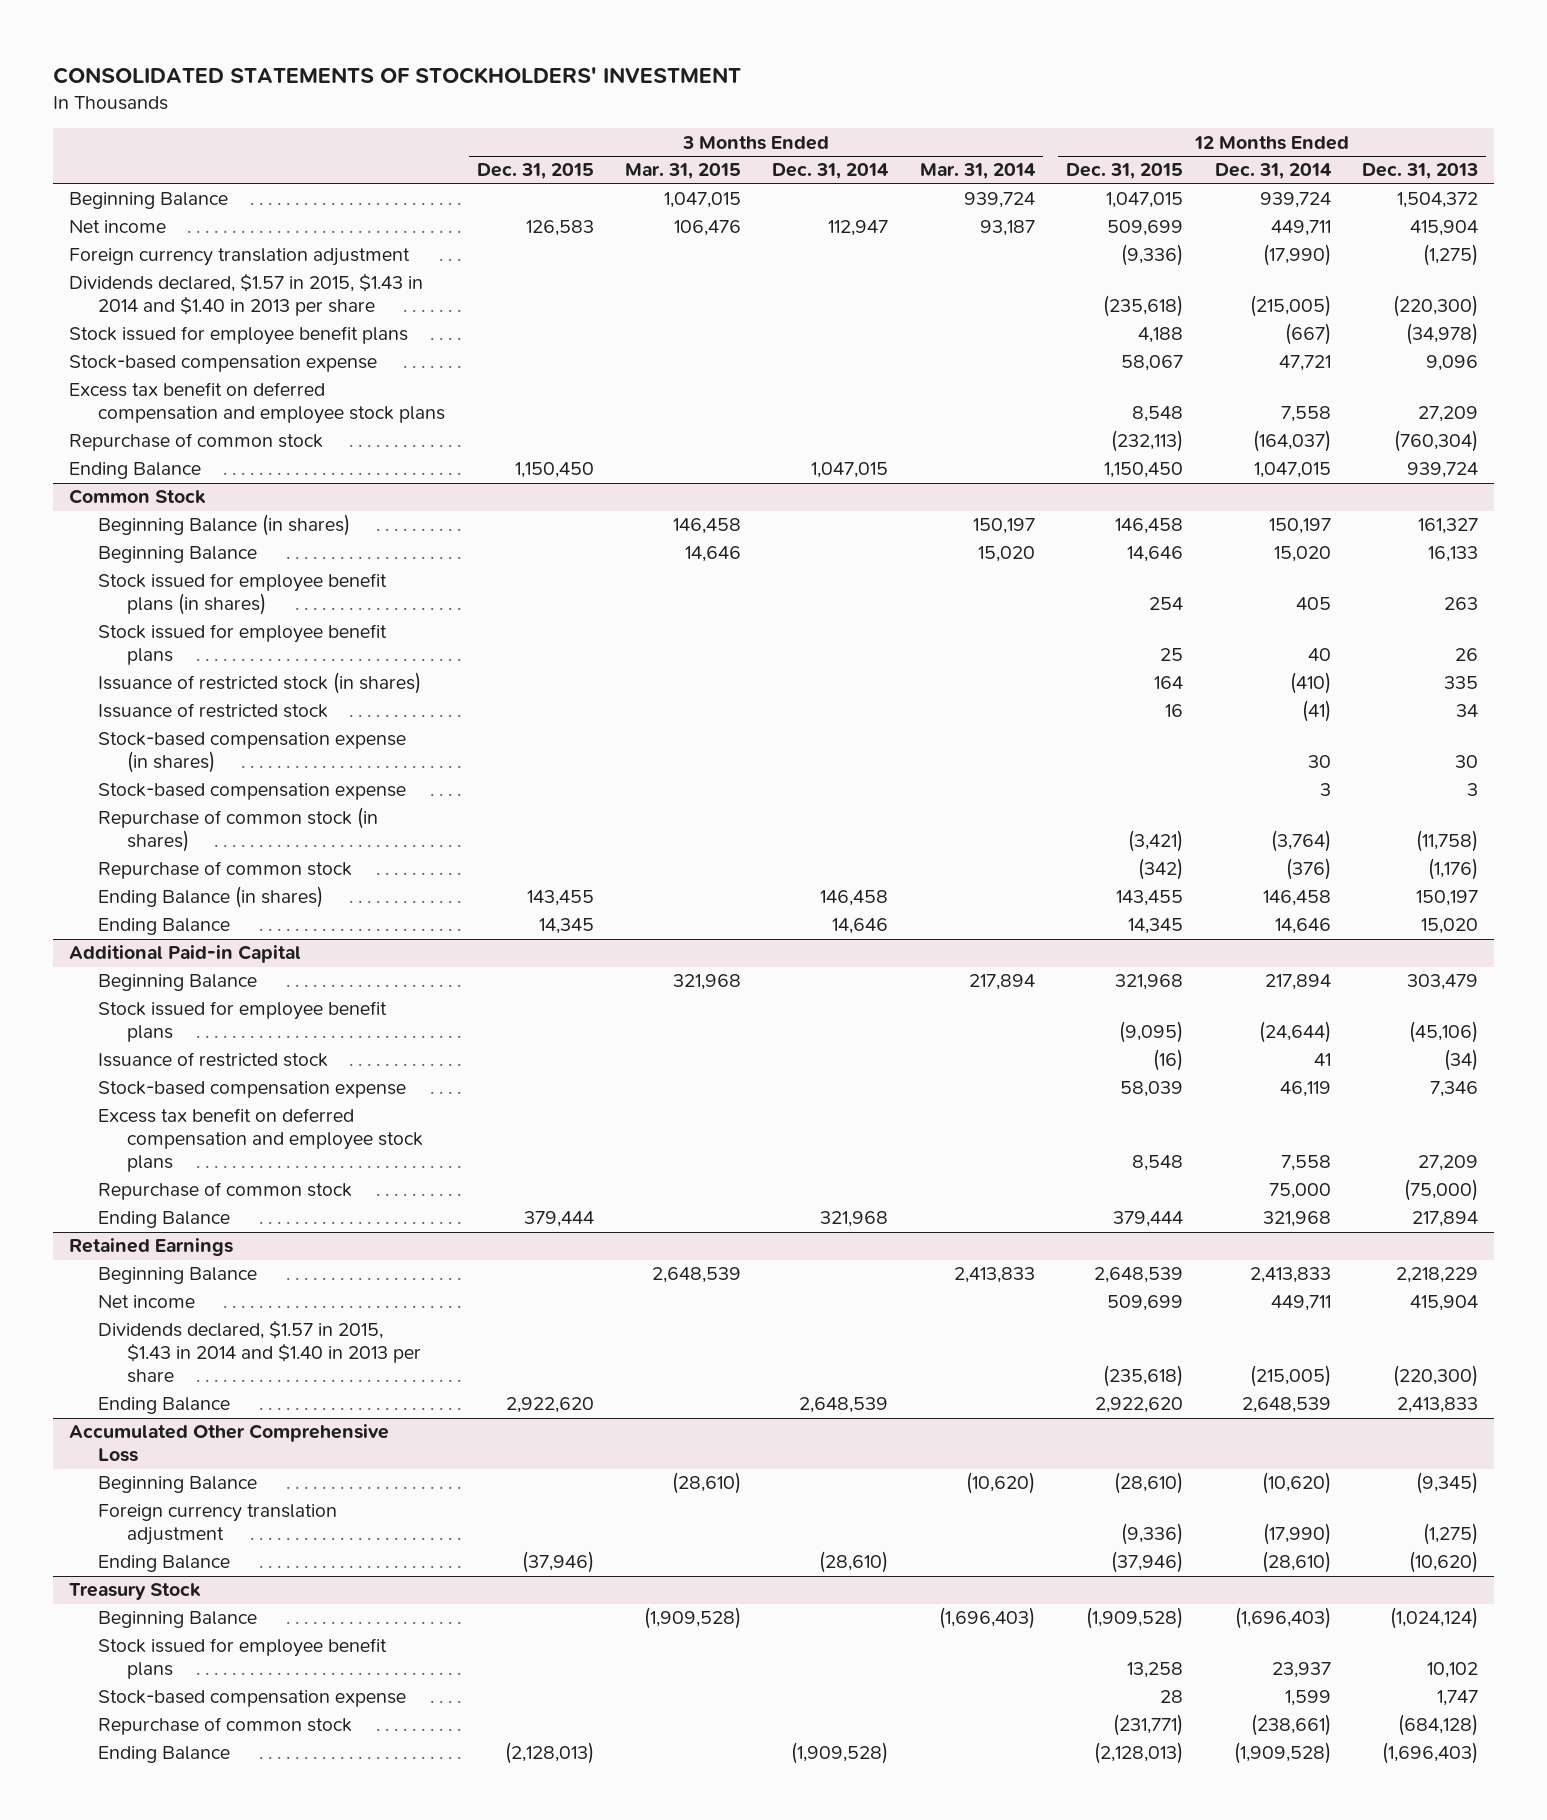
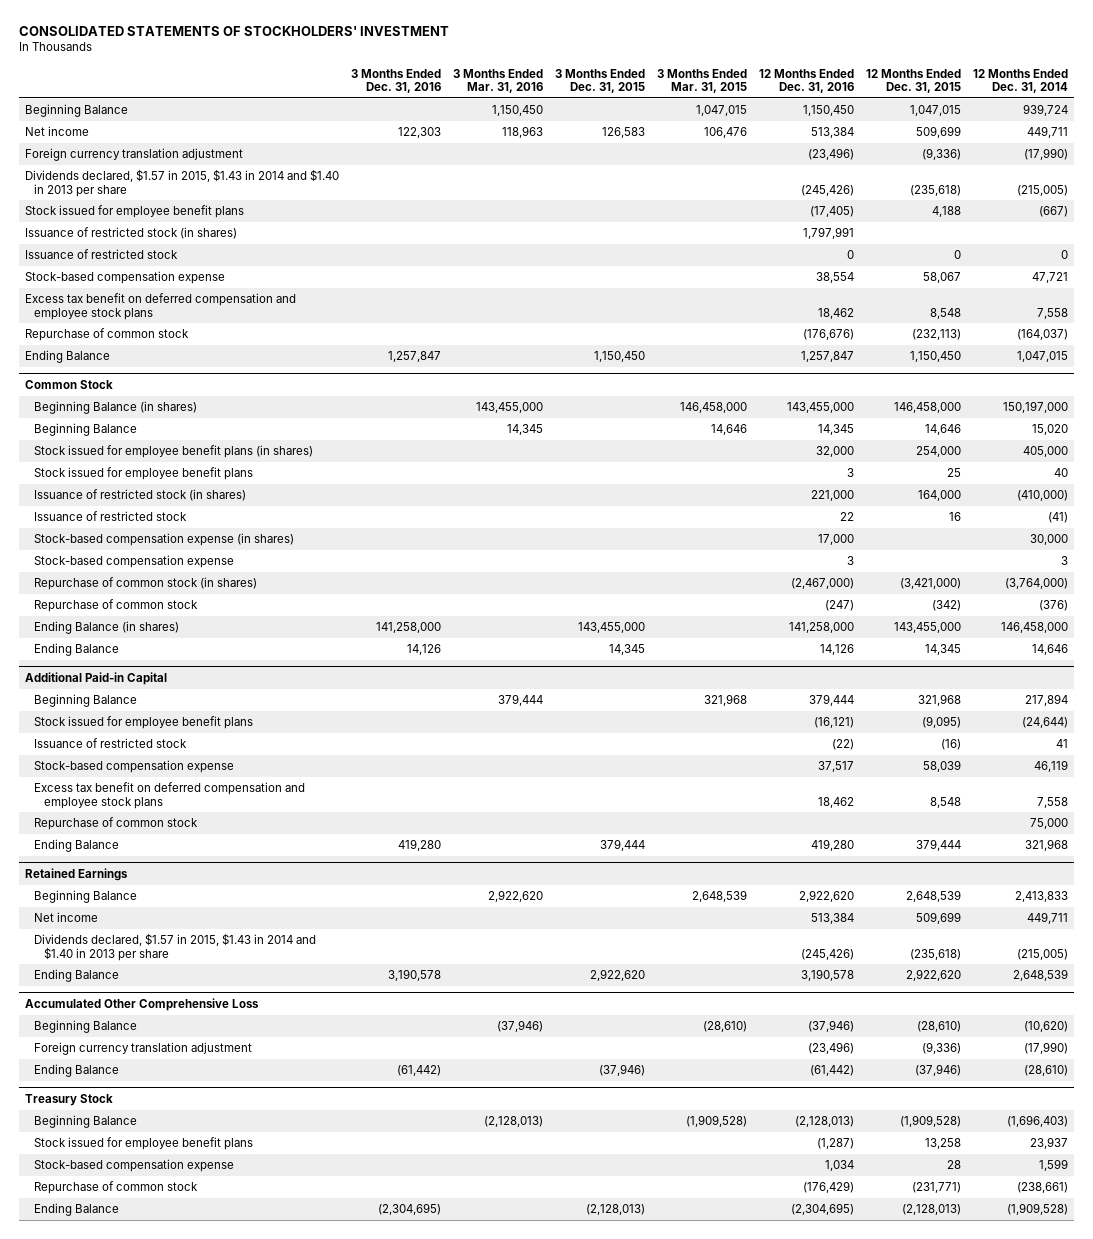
- | 3 Months Ended Dec. 31, 2015 | 3 Months Ended Mar. 31, 2015 | 3 Months Ended Dec. 31, 2014 | 3 Months Ended Mar. 31, 2014 | 12 Months Ended Dec. 31, 2015 | 12 Months Ended Dec. 31, 2014 | 12 Months Ended Dec. 31, 2013
+ | 3 Months Ended Dec. 31, 2016 | 3 Months Ended Mar. 31, 2016 | 3 Months Ended Dec. 31, 2015 | 3 Months Ended Mar. 31, 2015 | 12 Months Ended Dec. 31, 2016 | 12 Months Ended Dec. 31, 2015 | 12 Months Ended Dec. 31, 2014
+ Issuance of restricted stock (in shares) | | | | | 1,797,991 | |
+ Issuance of restricted stock | | | | | 0 | 0 | 0
@ Common Stock
- Beginning Balance (in shares) | | 146,458 | | 150,197 | 146,458 | 150,197 | 161,327
+ Beginning Balance (in shares) | | 143,455,000 | | 146,458,000 | 143,455,000 | 146,458,000 | 150,197,000
- Stock issued for employee benefit plans (in shares) | | | | | 254 | 405 | 263
+ Stock issued for employee benefit plans (in shares) | | | | | 32,000 | 254,000 | 405,000
- Issuance of restricted stock (in shares) | | | | | 164 | (410) | 335
+ Issuance of restricted stock (in shares) | | | | | 221,000 | 164,000 | (410,000)
- Stock-based compensation expense (in shares) | | | | | | 30 | 30
+ Stock-based compensation expense (in shares) | | | | | 17,000 | | 30,000
- Repurchase of common stock (in shares) | | | | | (3,421) | (3,764) | (11,758)
+ Repurchase of common stock (in shares) | | | | | (2,467,000) | (3,421,000) | (3,764,000)
- Ending Balance (in shares) | 143,455 | | 146,458 | | 143,455 | 146,458 | 150,197
+ Ending Balance (in shares) | 141,258,000 | | 143,455,000 | | 141,258,000 | 143,455,000 | 146,458,000

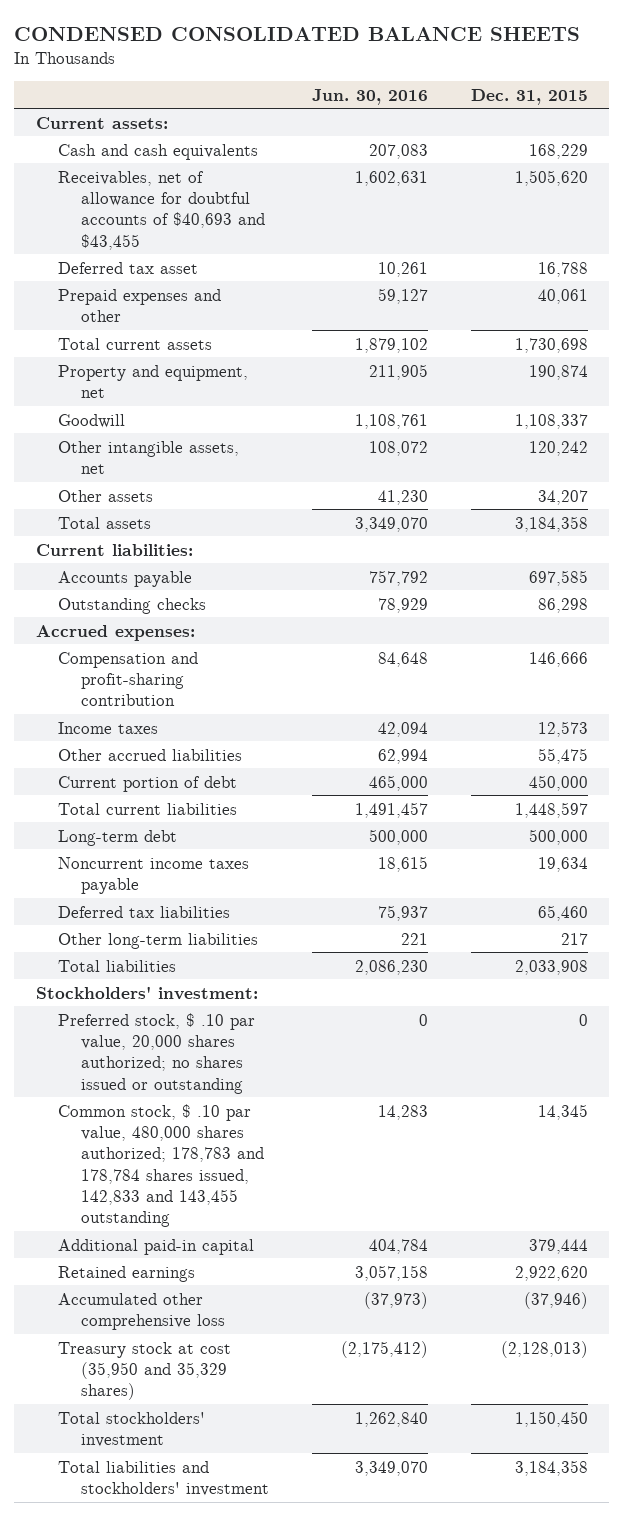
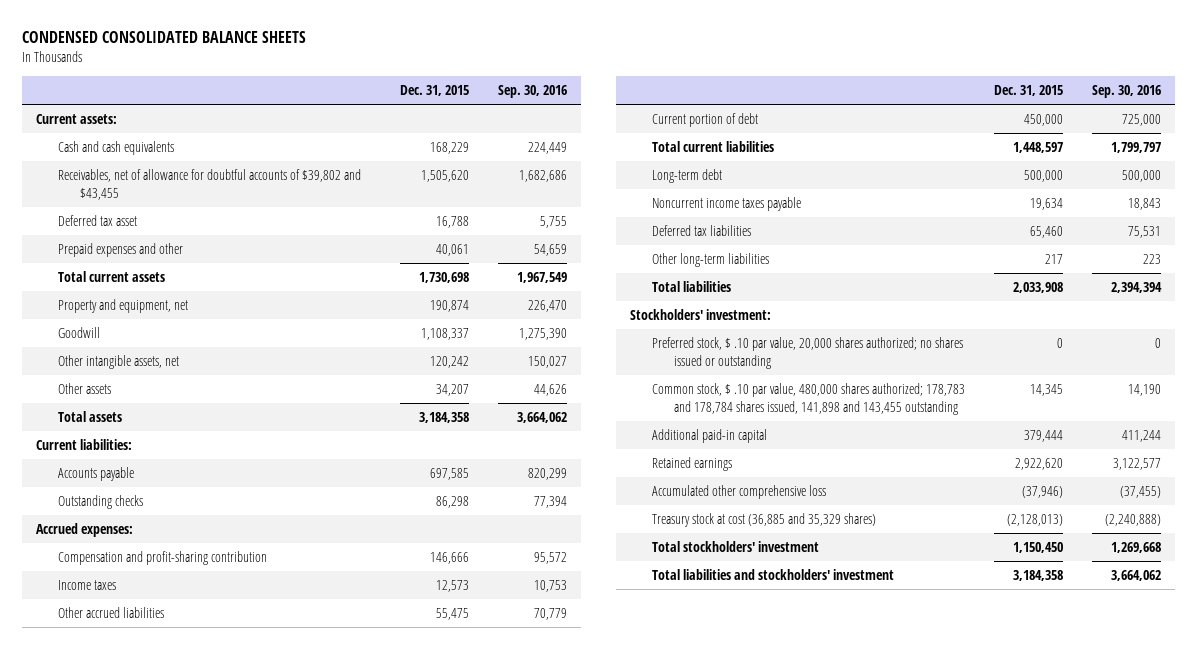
- | Jun. 30, 2016 | Dec. 31, 2015
+ | Dec. 31, 2015 | Sep. 30, 2016
- Receivables, net of allowance for doubtful accounts of $40,693 and $43,455 | 1,602,631 | 1,505,620
+ Receivables, net of allowance for doubtful accounts of $39,802 and $43,455 | 1,505,620 | 1,682,686
- Common stock, $ .10 par value, 480,000 shares authorized; 178,783 and 178,784 shares issued, 142,833 and 143,455 outstanding | 14,283 | 14,345
+ Common stock, $ .10 par value, 480,000 shares authorized; 178,783 and 178,784 shares issued, 141,898 and 143,455 outstanding | 14,345 | 14,190
- Treasury stock at cost (35,950 and 35,329 shares) | (2,175,412) | (2,128,013)
+ Treasury stock at cost (36,885 and 35,329 shares) | (2,128,013) | (2,240,888)

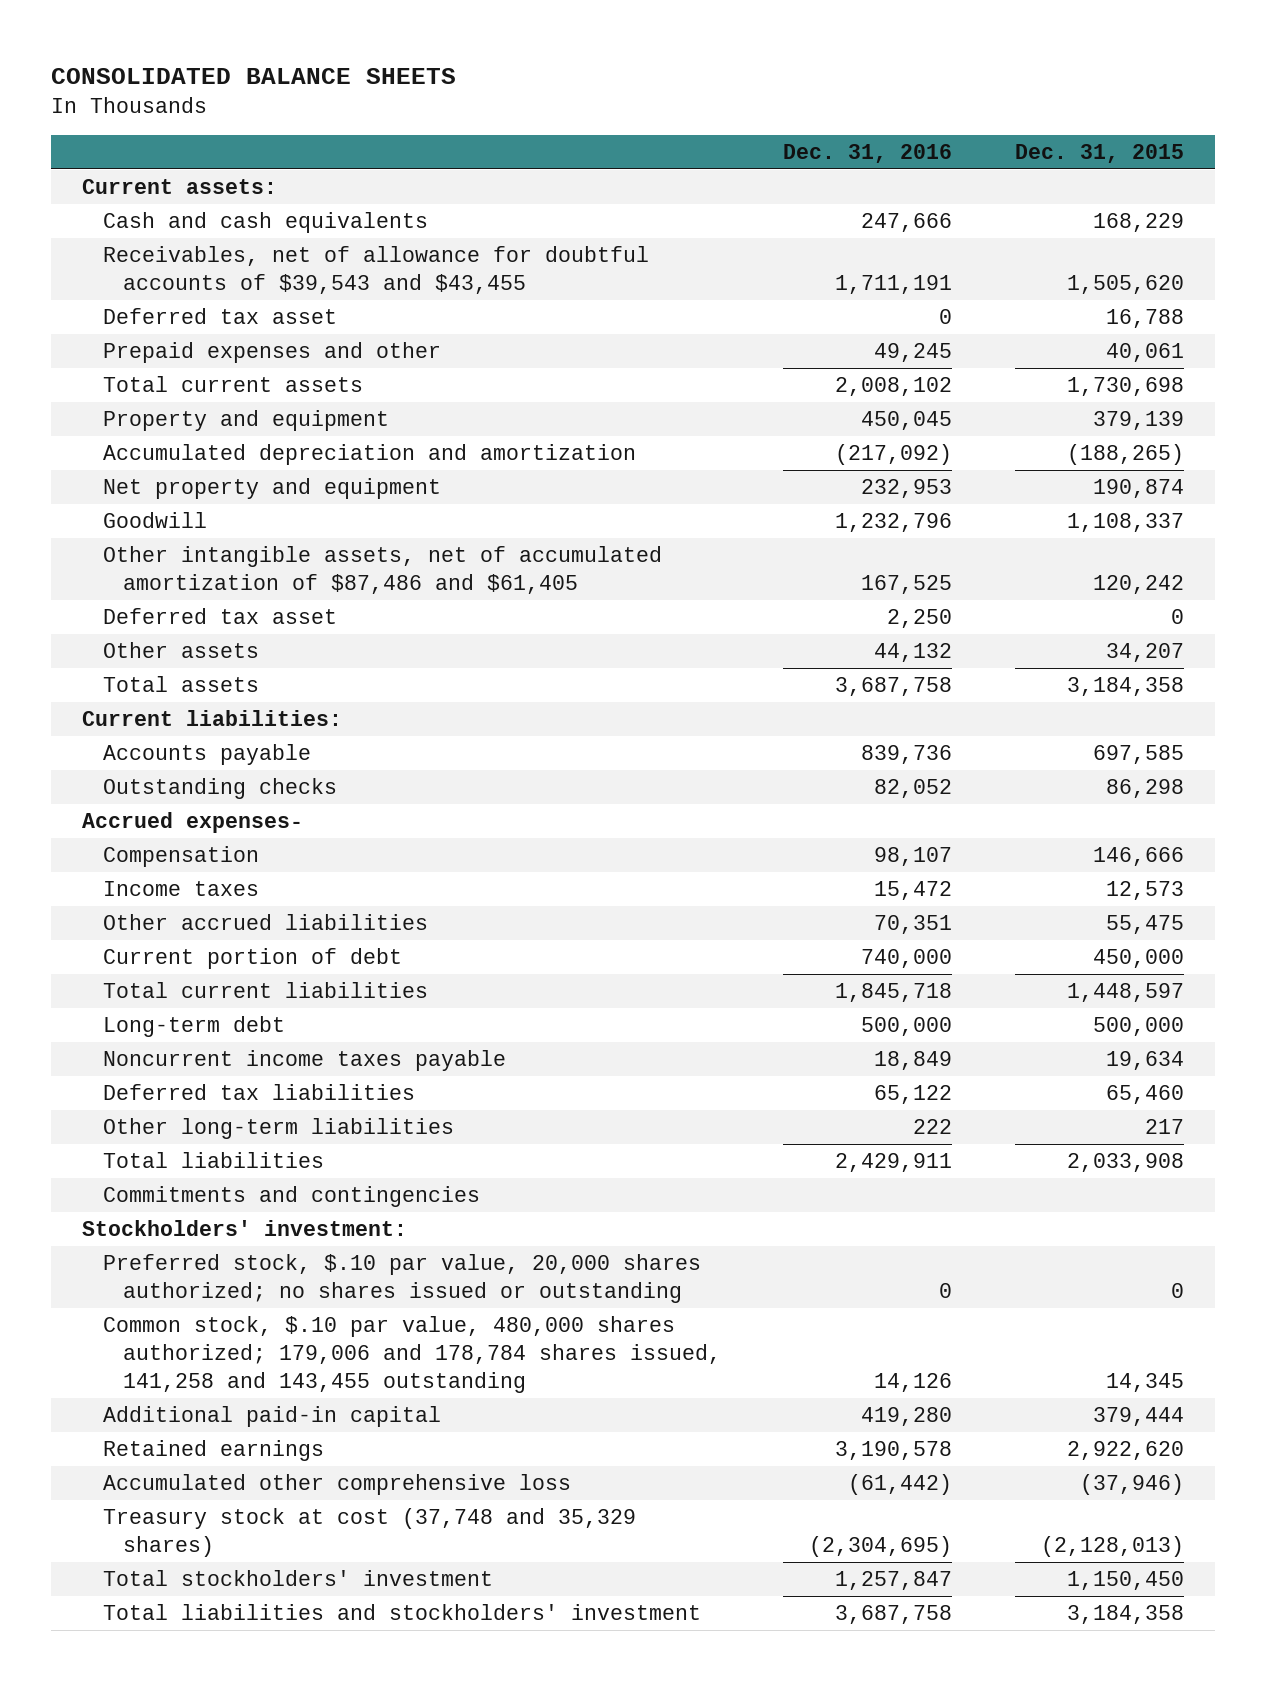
- CONDENSED CONSOLIDATED BALANCE SHEETS
+ CONSOLIDATED BALANCE SHEETS
- | Dec. 31, 2015 | Sep. 30, 2016
+ | Dec. 31, 2016 | Dec. 31, 2015
- Receivables, net of allowance for doubtful accounts of $39,802 and $43,455 | 1,505,620 | 1,682,686
+ Receivables, net of allowance for doubtful accounts of $39,543 and $43,455 | 1,711,191 | 1,505,620
- Property and equipment, net | 190,874 | 226,470
+ Property and equipment | 450,045 | 379,139
+ Accumulated depreciation and amortization | (217,092) | (188,265)
+ Net property and equipment | 232,953 | 190,874
- Other intangible assets, net | 120,242 | 150,027
+ Other intangible assets, net of accumulated amortization of $87,486 and $61,405 | 167,525 | 120,242
+ Deferred tax asset | 2,250 | 0
- Accrued expenses:
- Compensation and profit-sharing contribution | 146,666 | 95,572
+ Accrued expenses-
+ Compensation | 98,107 | 146,666
+ Commitments and contingencies
- Preferred stock, $ .10 par value, 20,000 shares authorized; no shares issued or outstanding | 0 | 0
- Common stock, $ .10 par value, 480,000 shares authorized; 178,783 and 178,784 shares issued, 141,898 and 143,455 outstanding | 14,345 | 14,190
+ Preferred stock, $.10 par value, 20,000 shares authorized; no shares issued or outstanding | 0 | 0
+ Common stock, $.10 par value, 480,000 shares authorized; 179,006 and 178,784 shares issued, 141,258 and 143,455 outstanding | 14,126 | 14,345
- Treasury stock at cost (36,885 and 35,329 shares) | (2,128,013) | (2,240,888)
+ Treasury stock at cost (37,748 and 35,329 shares) | (2,304,695) | (2,128,013)

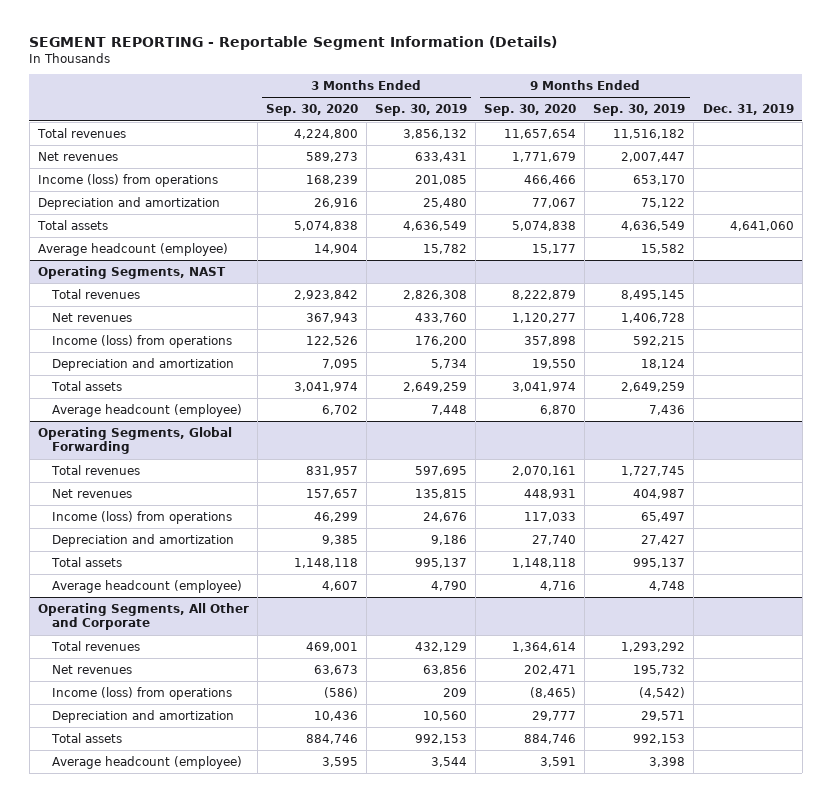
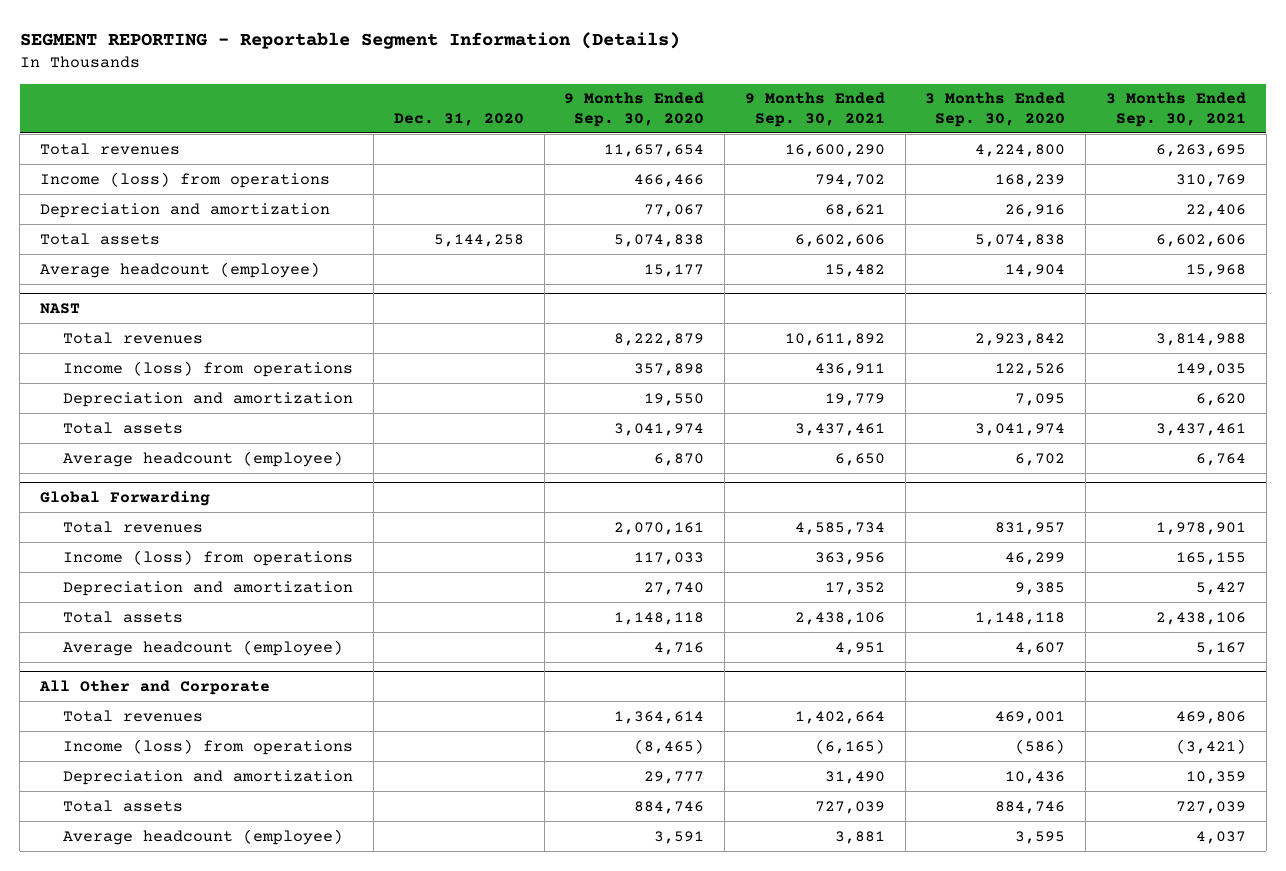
- | 3 Months Ended Sep. 30, 2020 | 3 Months Ended Sep. 30, 2019 | 9 Months Ended Sep. 30, 2020 | 9 Months Ended Sep. 30, 2019 | Dec. 31, 2019
+ | Dec. 31, 2020 | 9 Months Ended Sep. 30, 2020 | 9 Months Ended Sep. 30, 2021 | 3 Months Ended Sep. 30, 2020 | 3 Months Ended Sep. 30, 2021
- Net revenues | 589,273 | 633,431 | 1,771,679 | 2,007,447 |
- Operating Segments, NAST
+ NAST
- Net revenues | 367,943 | 433,760 | 1,120,277 | 1,406,728 |
- Operating Segments, Global Forwarding
+ Global Forwarding
- Net revenues | 157,657 | 135,815 | 448,931 | 404,987 |
- Operating Segments, All Other and Corporate
+ All Other and Corporate
- Net revenues | 63,673 | 63,856 | 202,471 | 195,732 |

